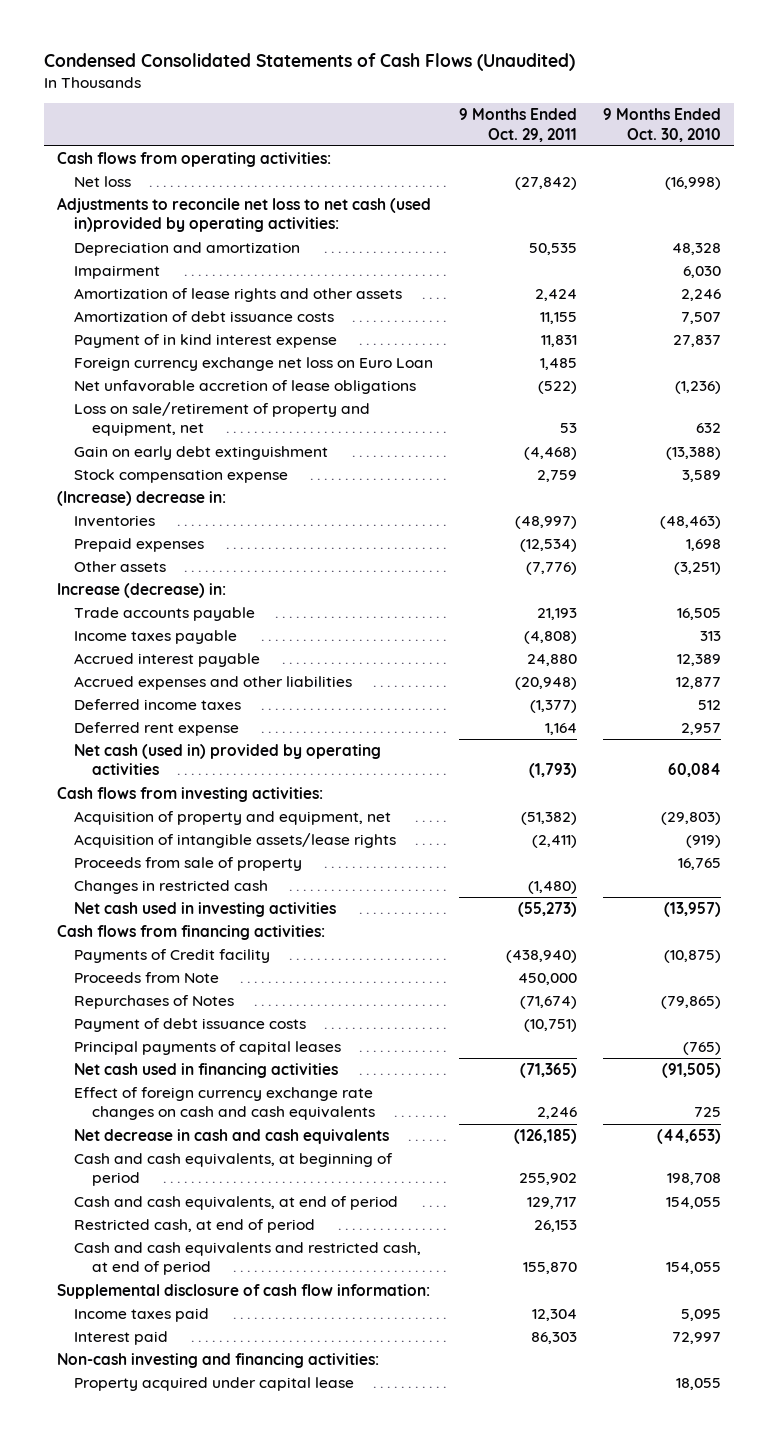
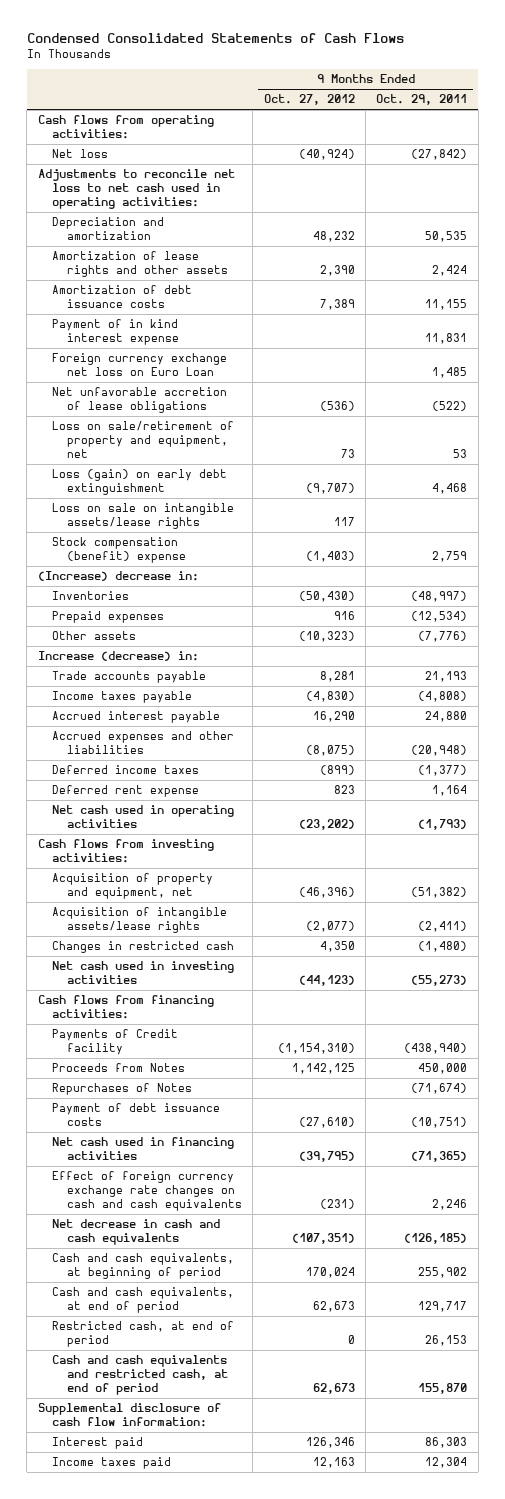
- Condensed Consolidated Statements of Cash Flows (Unaudited)
+ Condensed Consolidated Statements of Cash Flows
- | 9 Months Ended Oct. 29, 2011 | 9 Months Ended Oct. 30, 2010
+ | 9 Months Ended Oct. 27, 2012 | 9 Months Ended Oct. 29, 2011
- Adjustments to reconcile net loss to net cash (used in)provided by operating activities:
+ Adjustments to reconcile net loss to net cash used in operating activities:
- Impairment | | 6,030
- Gain on early debt extinguishment | (4,468) | (13,388)
- Stock compensation expense | 2,759 | 3,589
+ Loss (gain) on early debt extinguishment | (9,707) | 4,468
+ Loss on sale on intangible assets/lease rights | 117 |
+ Stock compensation (benefit) expense | (1,403) | 2,759
- Net cash (used in) provided by operating activities | (1,793) | 60,084
+ Net cash used in operating activities | (23,202) | (1,793)
- Proceeds from sale of property | | 16,765
- Proceeds from Note | 450,000 |
+ Proceeds from Notes | 1,142,125 | 450,000
- Principal payments of capital leases | | (765)
- Non-cash investing and financing activities:
- Property acquired under capital lease | | 18,055
moved down: Income taxes paid | 12,163 | 12,304

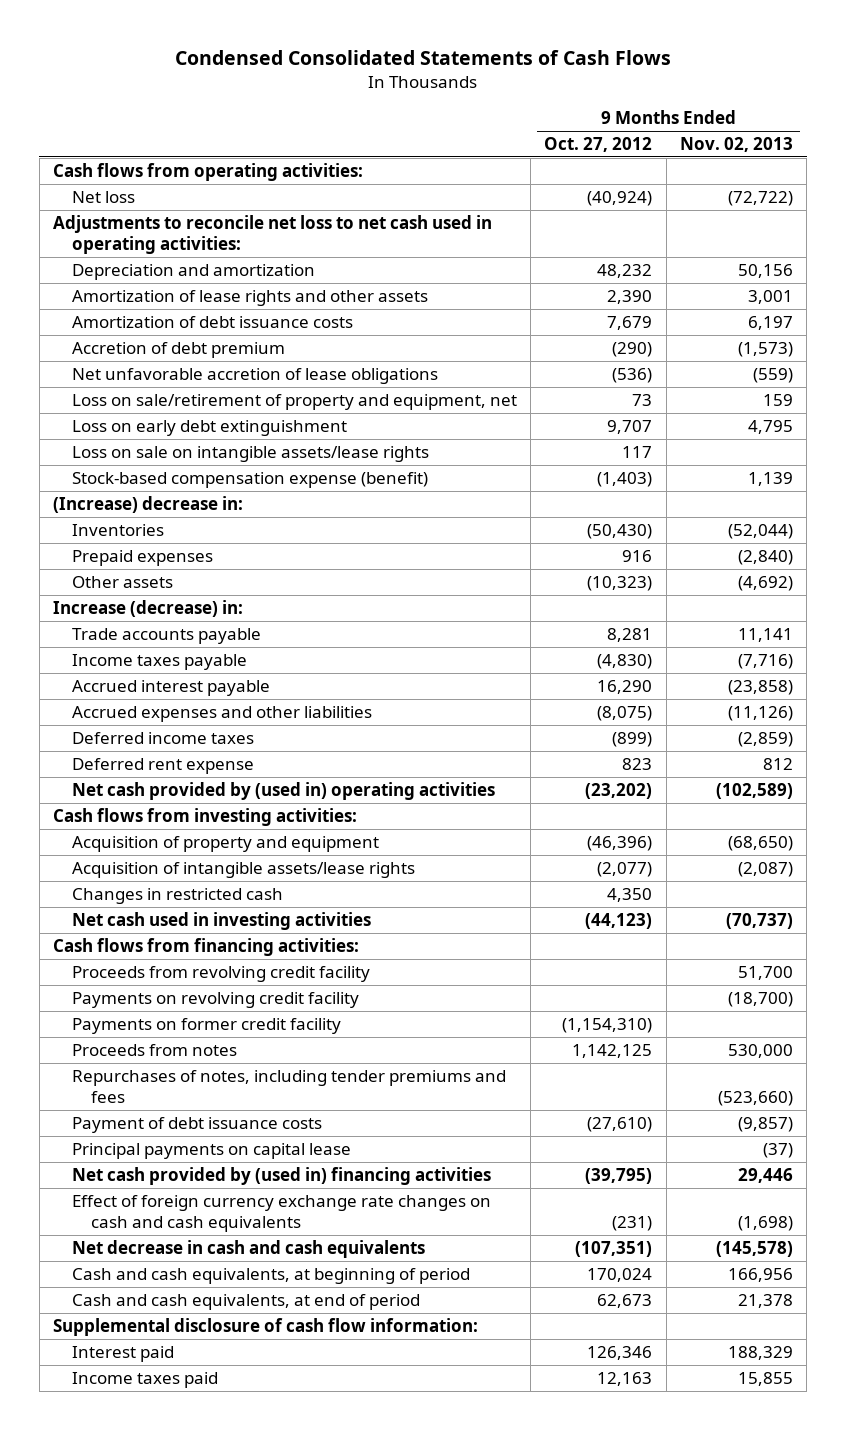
- | 9 Months Ended Oct. 27, 2012 | 9 Months Ended Oct. 29, 2011
+ | 9 Months Ended Oct. 27, 2012 | 9 Months Ended Nov. 02, 2013
- Amortization of debt issuance costs | 7,389 | 11,155
- Payment of in kind interest expense | | 11,831
- Foreign currency exchange net loss on Euro Loan | | 1,485
+ Amortization of debt issuance costs | 7,679 | 6,197
+ Accretion of debt premium | (290) | (1,573)
- Loss (gain) on early debt extinguishment | (9,707) | 4,468
+ Loss on early debt extinguishment | 9,707 | 4,795
- Stock compensation (benefit) expense | (1,403) | 2,759
+ Stock-based compensation expense (benefit) | (1,403) | 1,139
- Net cash used in operating activities | (23,202) | (1,793)
+ Net cash provided by (used in) operating activities | (23,202) | (102,589)
- Acquisition of property and equipment, net | (46,396) | (51,382)
+ Acquisition of property and equipment | (46,396) | (68,650)
- Payments of Credit facility | (1,154,310) | (438,940)
- Proceeds from Notes | 1,142,125 | 450,000
- Repurchases of Notes | | (71,674)
+ Proceeds from revolving credit facility | | 51,700
+ Payments on revolving credit facility | | (18,700)
+ Payments on former credit facility | (1,154,310) |
+ Proceeds from notes | 1,142,125 | 530,000
+ Repurchases of notes, including tender premiums and fees | | (523,660)
- Net cash used in financing activities | (39,795) | (71,365)
+ Principal payments on capital lease | | (37)
+ Net cash provided by (used in) financing activities | (39,795) | 29,446
- Restricted cash, at end of period | 0 | 26,153
- Cash and cash equivalents and restricted cash, at end of period | 62,673 | 155,870

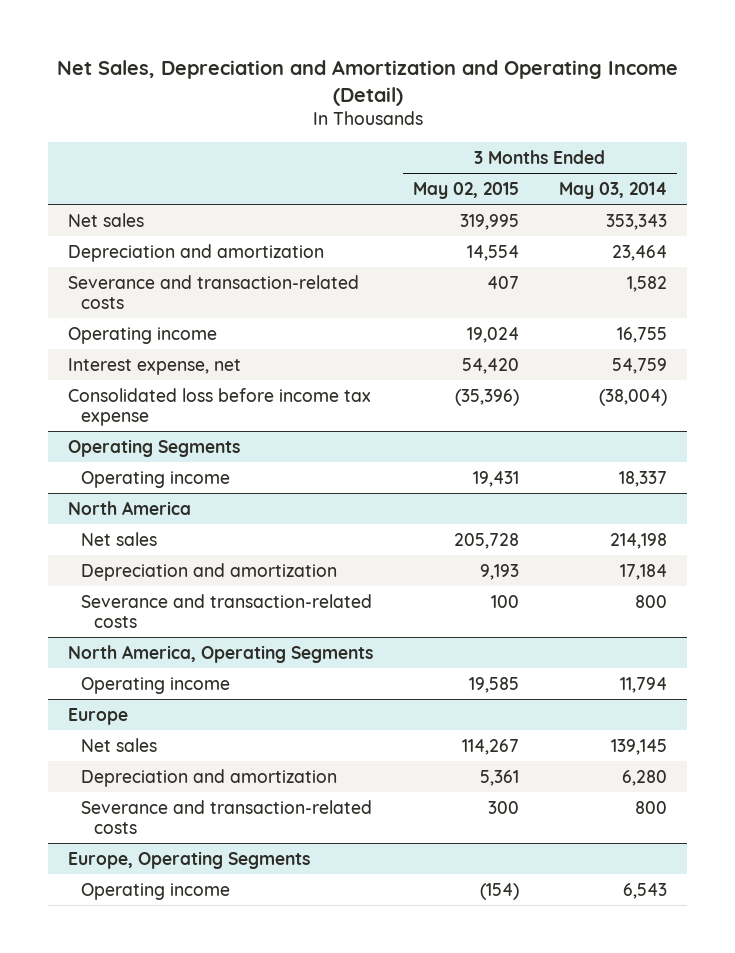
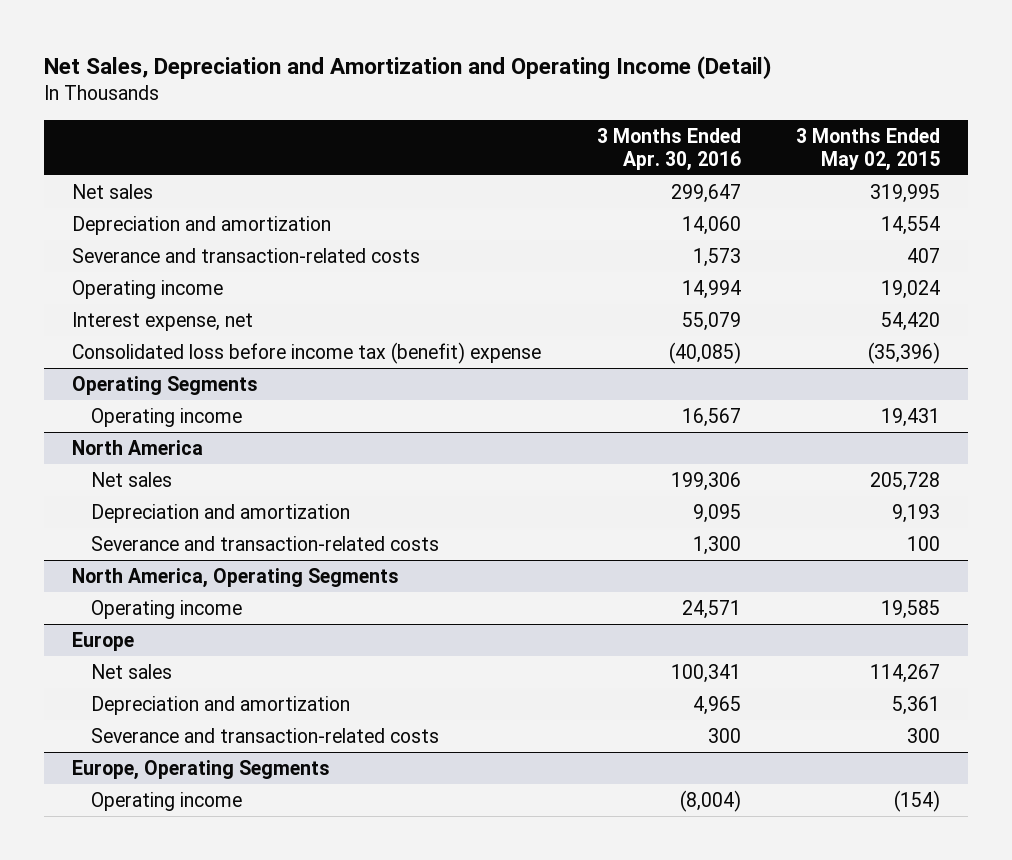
- | 3 Months Ended May 02, 2015 | 3 Months Ended May 03, 2014
+ | 3 Months Ended Apr. 30, 2016 | 3 Months Ended May 02, 2015
- Consolidated loss before income tax expense | (35,396) | (38,004)
+ Consolidated loss before income tax (benefit) expense | (40,085) | (35,396)

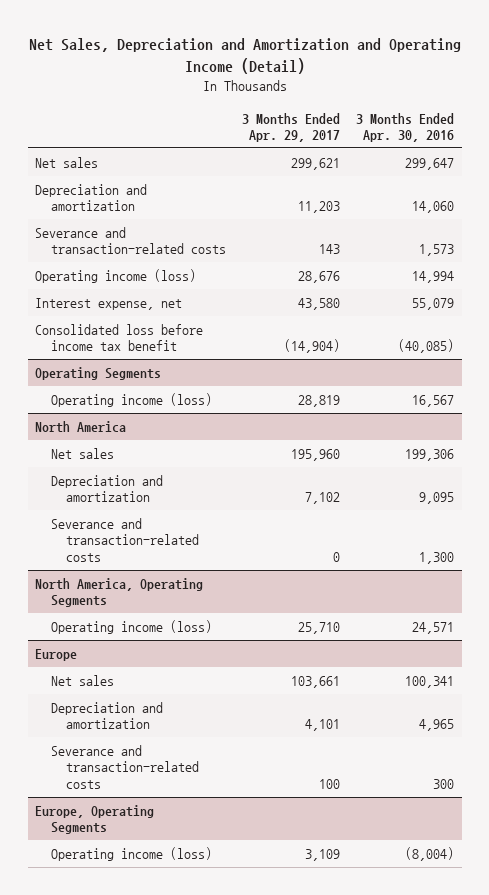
- | 3 Months Ended Apr. 30, 2016 | 3 Months Ended May 02, 2015
+ | 3 Months Ended Apr. 29, 2017 | 3 Months Ended Apr. 30, 2016
- Operating income | 14,994 | 19,024
+ Operating income (loss) | 28,676 | 14,994
- Consolidated loss before income tax (benefit) expense | (40,085) | (35,396)
+ Consolidated loss before income tax benefit | (14,904) | (40,085)
@ Operating Segments
- Operating income | 16,567 | 19,431
+ Operating income (loss) | 28,819 | 16,567
@ North America, Operating Segments
- Operating income | 24,571 | 19,585
+ Operating income (loss) | 25,710 | 24,571
@ Europe, Operating Segments
- Operating income | (8,004) | (154)
+ Operating income (loss) | 3,109 | (8,004)

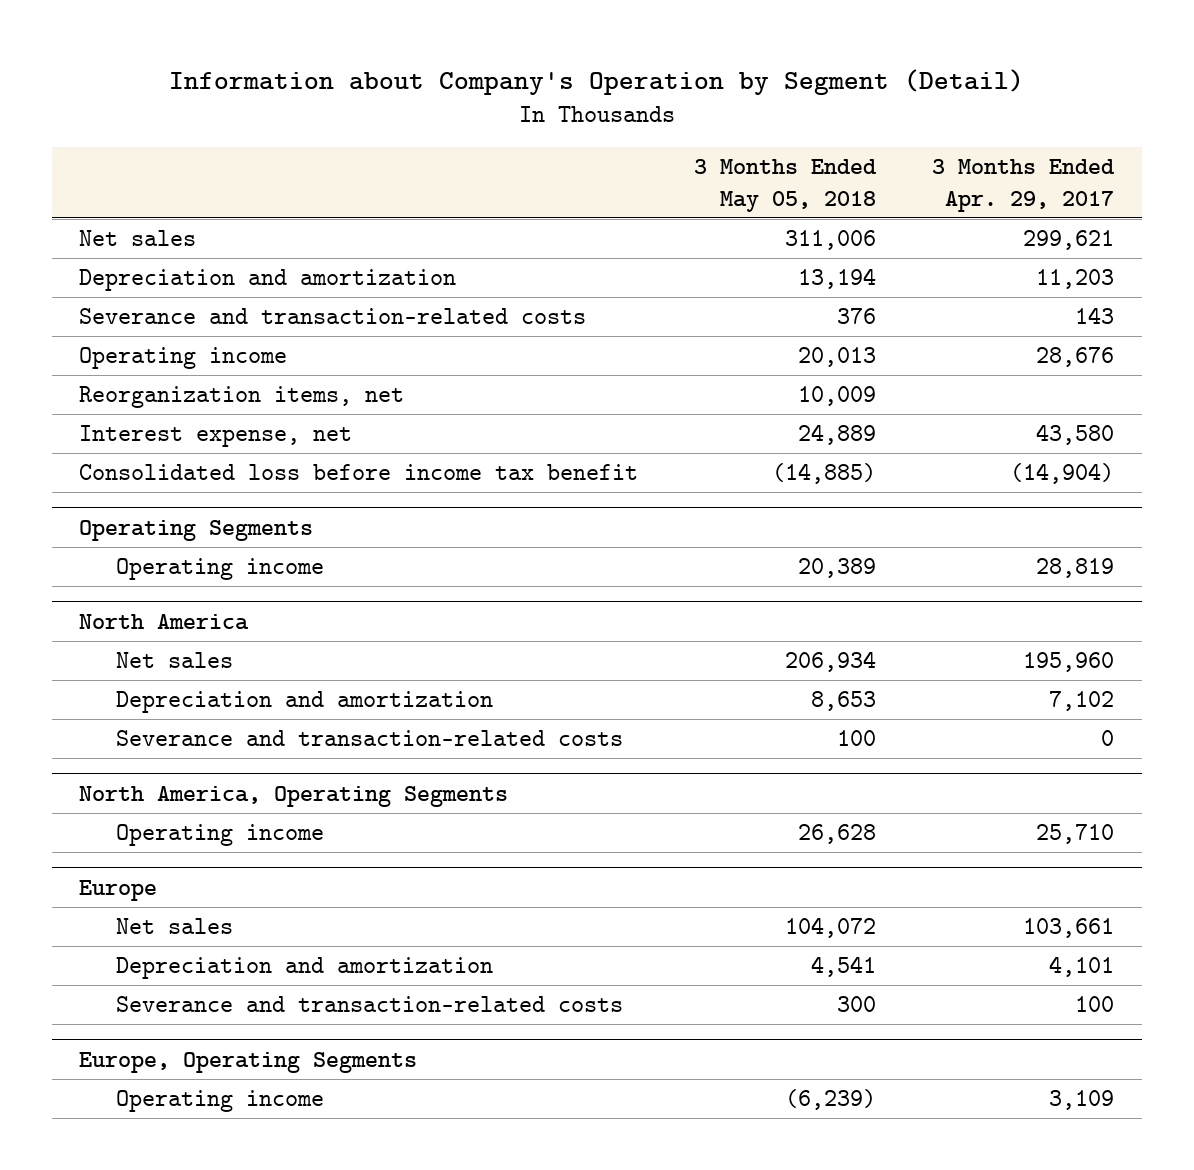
- Net Sales, Depreciation and Amortization and Operating Income (Detail)
+ Information about Company's Operation by Segment (Detail)
- | 3 Months Ended Apr. 29, 2017 | 3 Months Ended Apr. 30, 2016
+ | 3 Months Ended May 05, 2018 | 3 Months Ended Apr. 29, 2017
- Operating income (loss) | 28,676 | 14,994
+ Operating income | 20,013 | 28,676
+ Reorganization items, net | 10,009 |
@ Operating Segments
- Operating income (loss) | 28,819 | 16,567
+ Operating income | 20,389 | 28,819
@ North America, Operating Segments
- Operating income (loss) | 25,710 | 24,571
+ Operating income | 26,628 | 25,710
@ Europe, Operating Segments
- Operating income (loss) | 3,109 | (8,004)
+ Operating income | (6,239) | 3,109

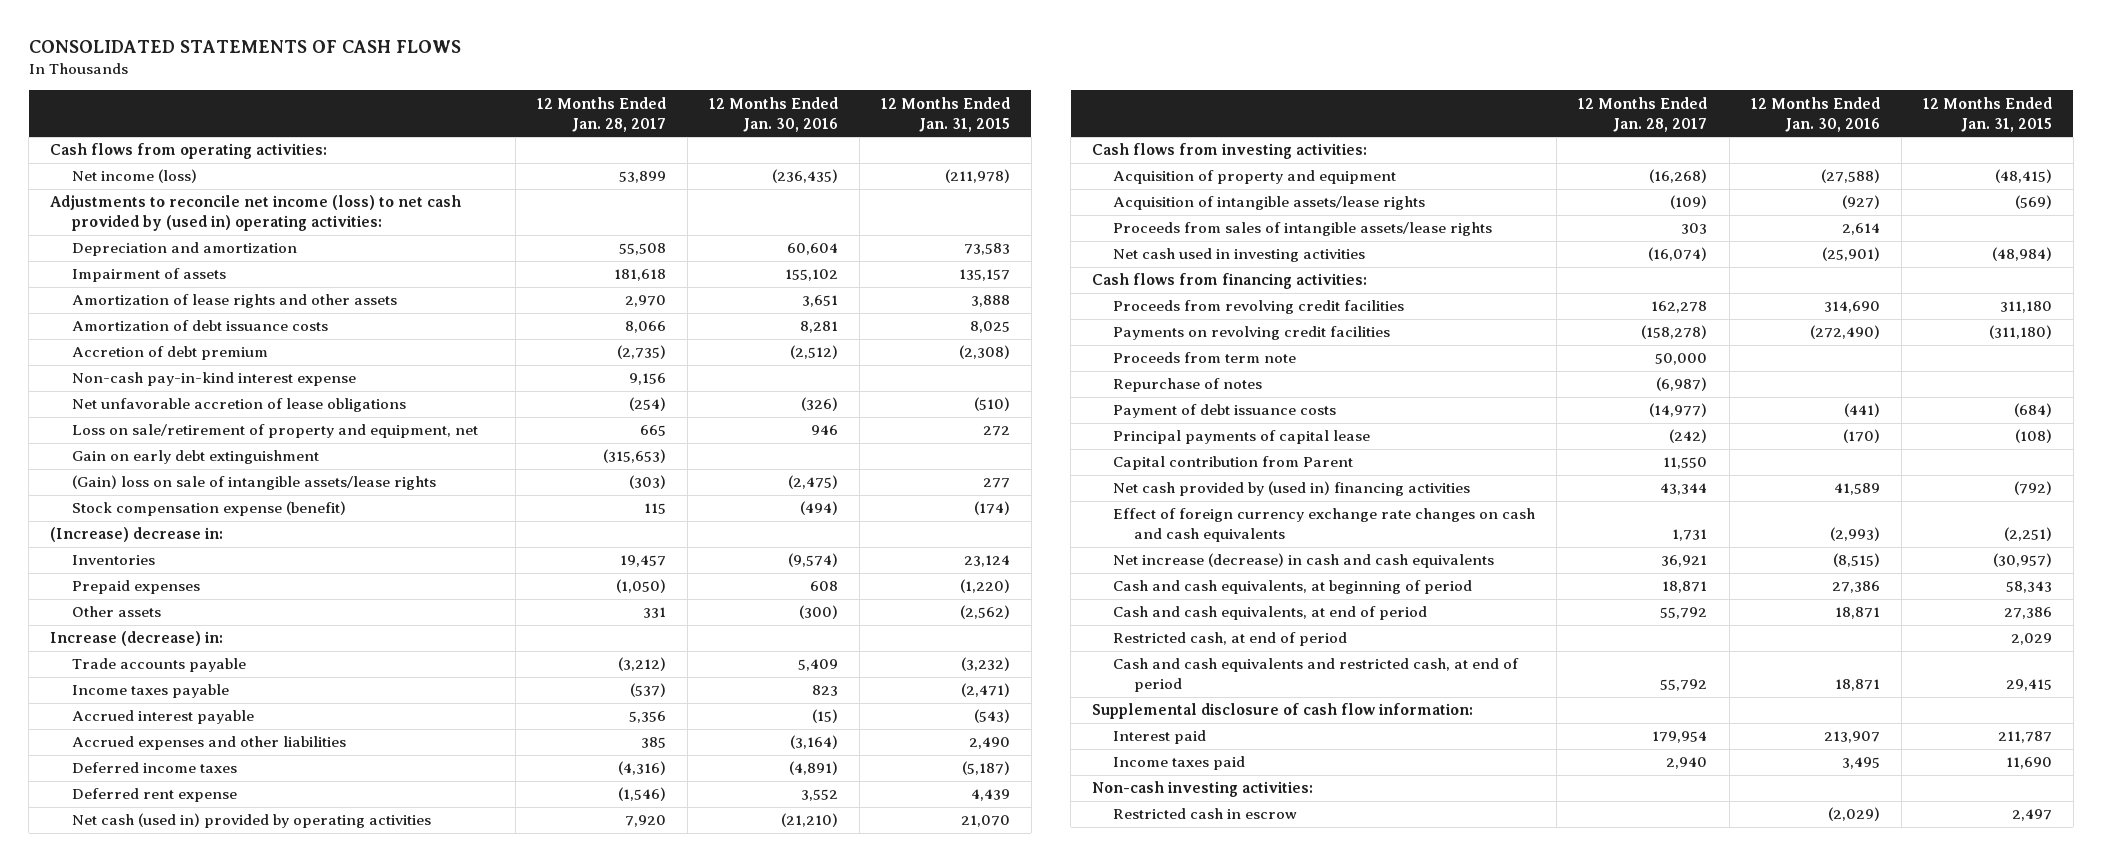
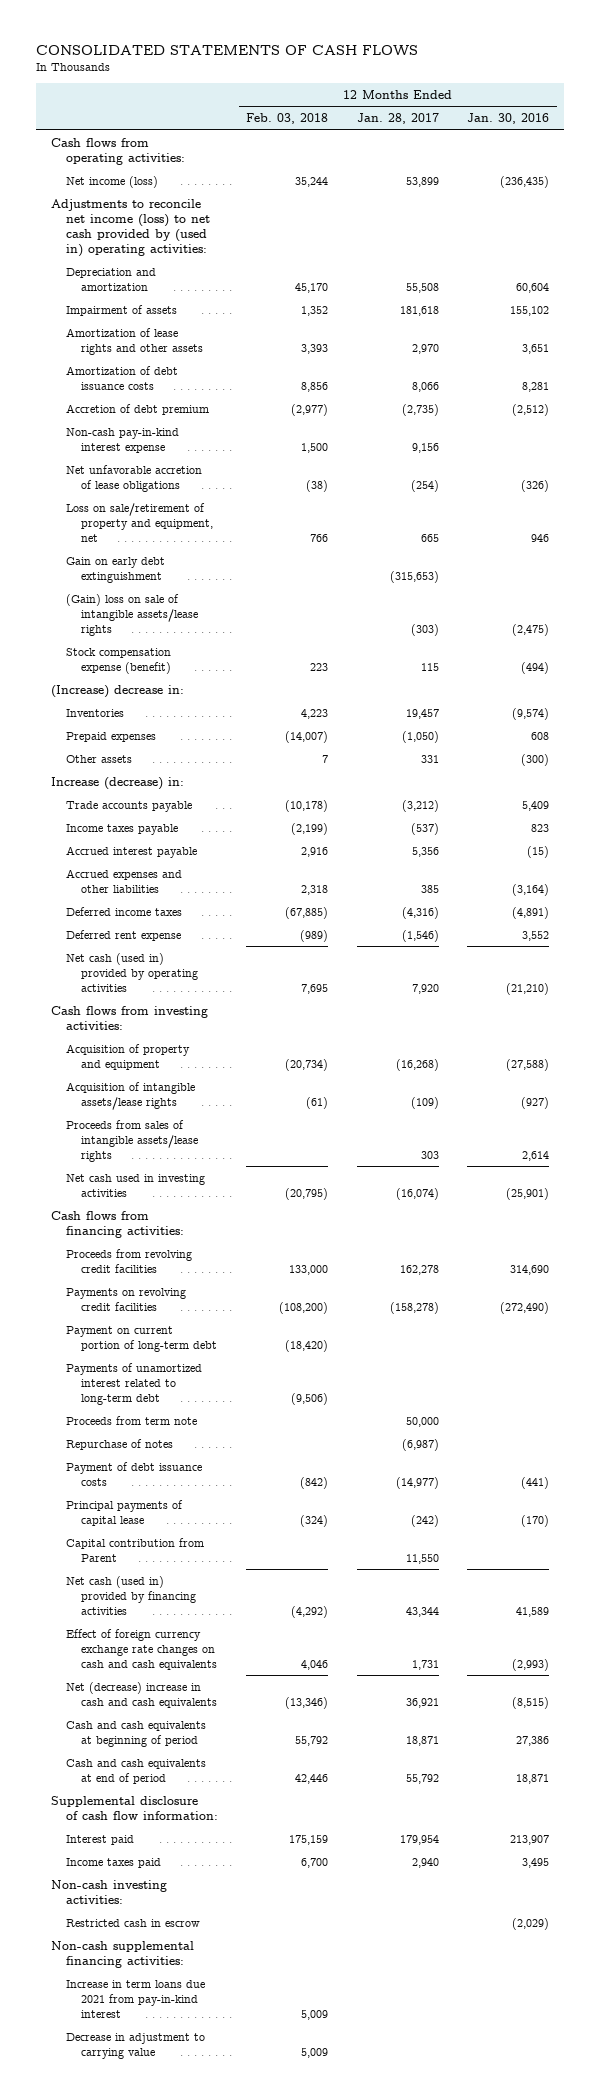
- | 12 Months Ended Jan. 28, 2017 | 12 Months Ended Jan. 30, 2016 | 12 Months Ended Jan. 31, 2015
+ | 12 Months Ended Feb. 03, 2018 | 12 Months Ended Jan. 28, 2017 | 12 Months Ended Jan. 30, 2016
+ Payment on current portion of long-term debt | (18,420) | |
+ Payments of unamortized interest related to long-term debt | (9,506) | |
- Net cash provided by (used in) financing activities | 43,344 | 41,589 | (792)
+ Net cash (used in) provided by financing activities | (4,292) | 43,344 | 41,589
- Net increase (decrease) in cash and cash equivalents | 36,921 | (8,515) | (30,957)
- Cash and cash equivalents, at beginning of period | 18,871 | 27,386 | 58,343
- Cash and cash equivalents, at end of period | 55,792 | 18,871 | 27,386
- Restricted cash, at end of period | | | 2,029
- Cash and cash equivalents and restricted cash, at end of period | 55,792 | 18,871 | 29,415
+ Net (decrease) increase in cash and cash equivalents | (13,346) | 36,921 | (8,515)
+ Cash and cash equivalents at beginning of period | 55,792 | 18,871 | 27,386
+ Cash and cash equivalents at end of period | 42,446 | 55,792 | 18,871
+ Non-cash supplemental financing activities:
+ Increase in term loans due 2021 from pay-in-kind interest | 5,009 | |
+ Decrease in adjustment to carrying value | 5,009 | |

